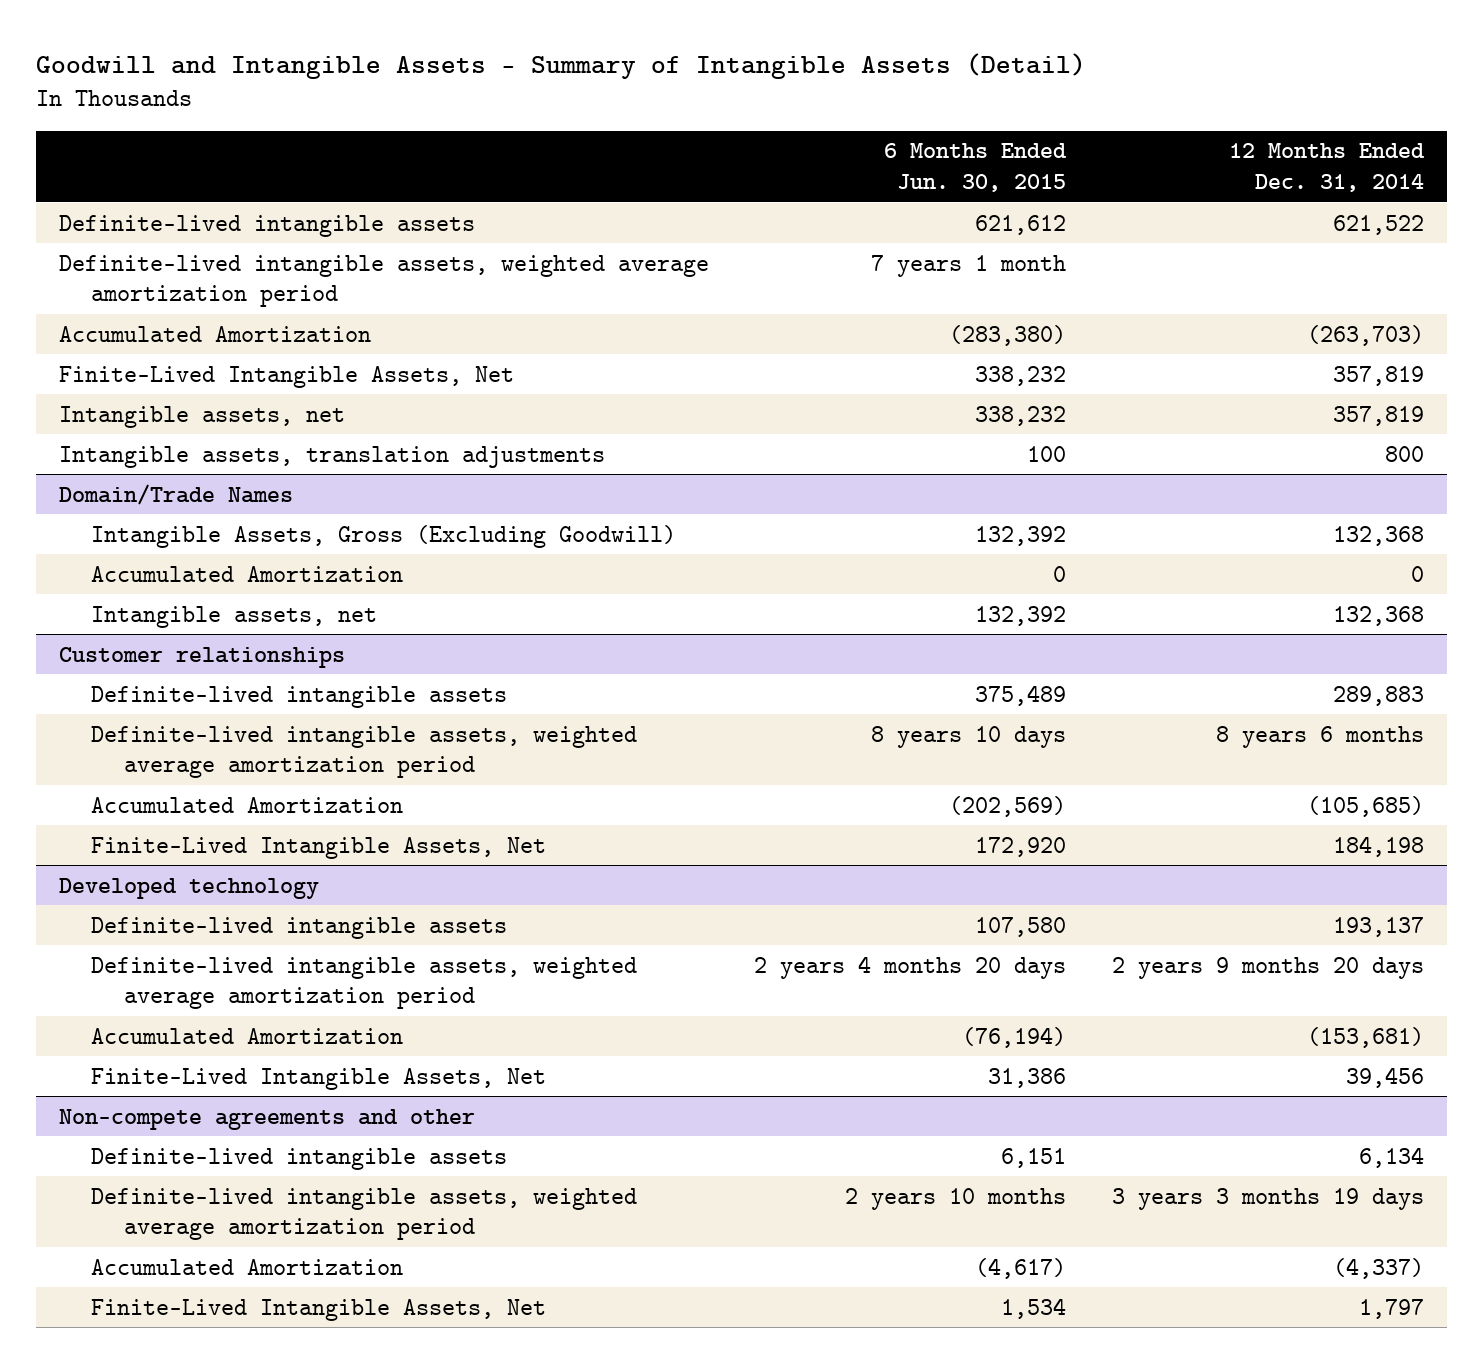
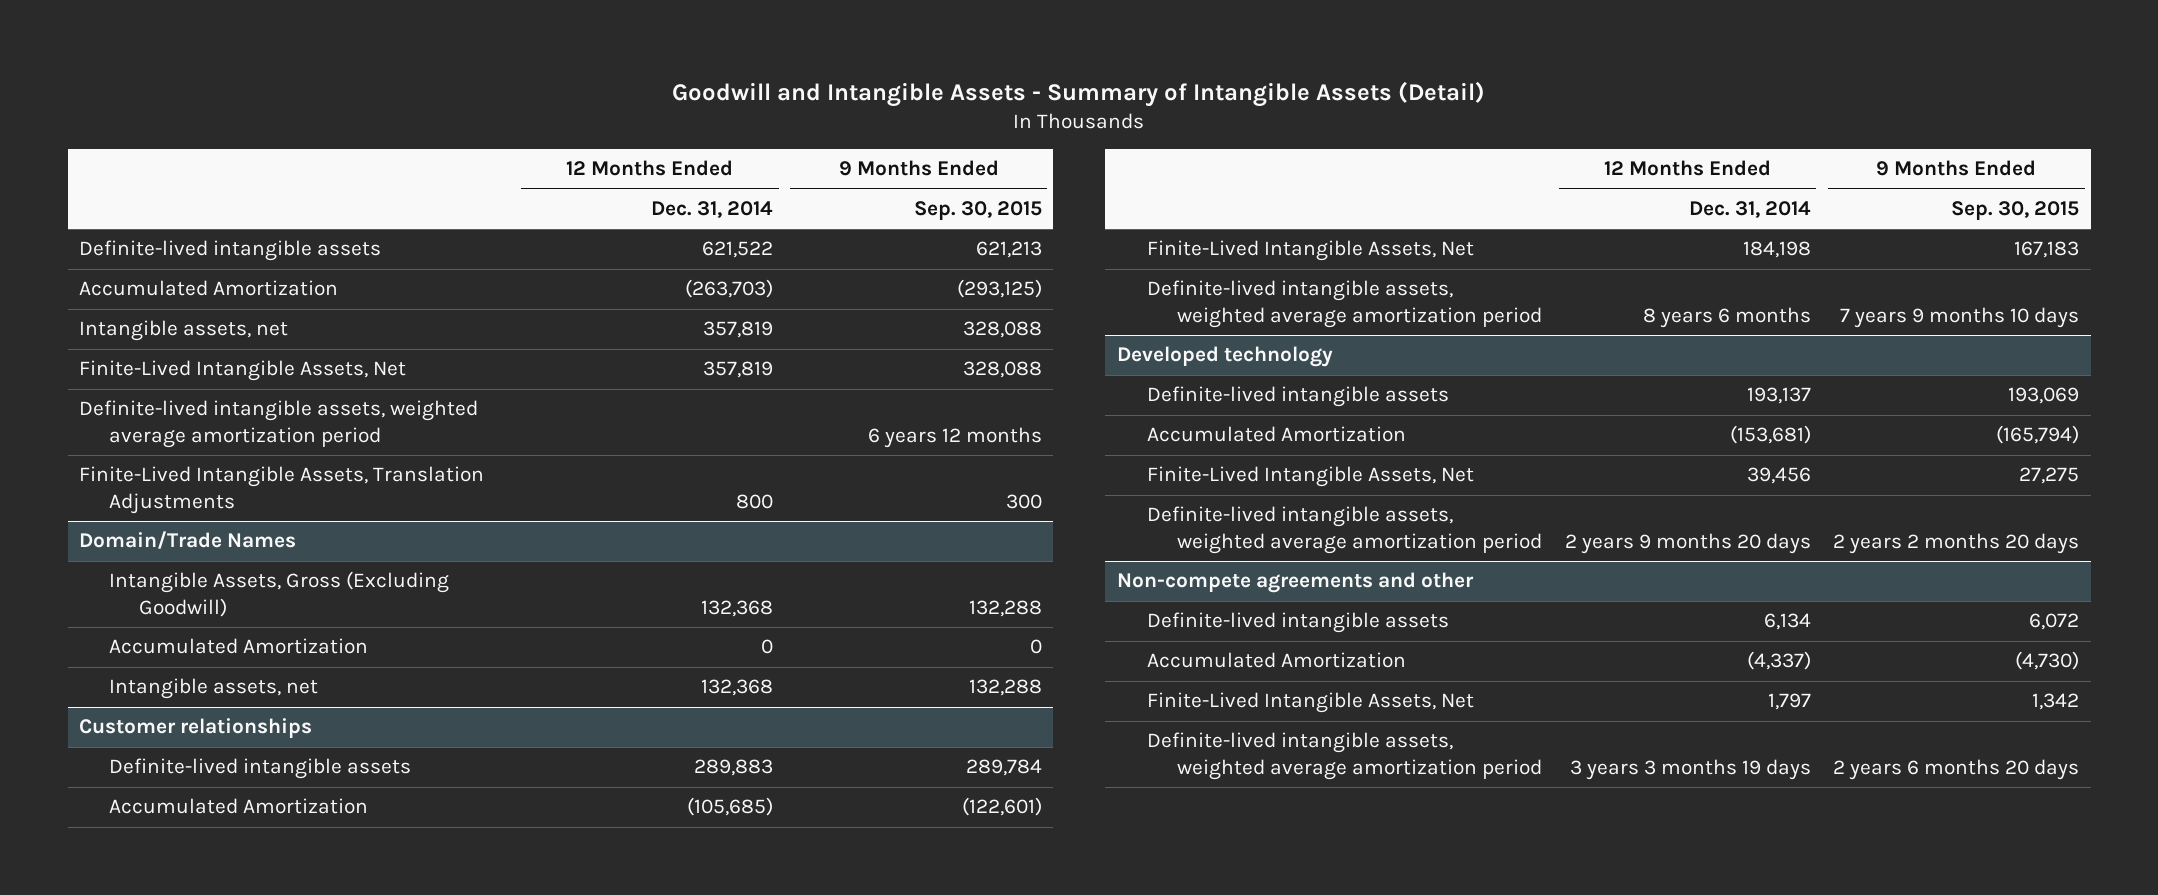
- | 6 Months Ended Jun. 30, 2015 | 12 Months Ended Dec. 31, 2014
+ | 12 Months Ended Dec. 31, 2014 | 9 Months Ended Sep. 30, 2015
- Intangible assets, translation adjustments | 100 | 800
moved down: Finite-Lived Intangible Assets, Net | 357,819 | 328,088
moved down: Definite-lived intangible assets, weighted average amortization period | | 6 years 12 months
+ Finite-Lived Intangible Assets, Translation Adjustments | 800 | 300
@ Customer relationships
moved down: Definite-lived intangible assets, weighted average amortization period | 8 years 6 months | 7 years 9 months 10 days
@ Developed technology
moved down: Definite-lived intangible assets, weighted average amortization period | 2 years 9 months 20 days | 2 years 2 months 20 days
@ Non-compete agreements and other
moved down: Definite-lived intangible assets, weighted average amortization period | 3 years 3 months 19 days | 2 years 6 months 20 days

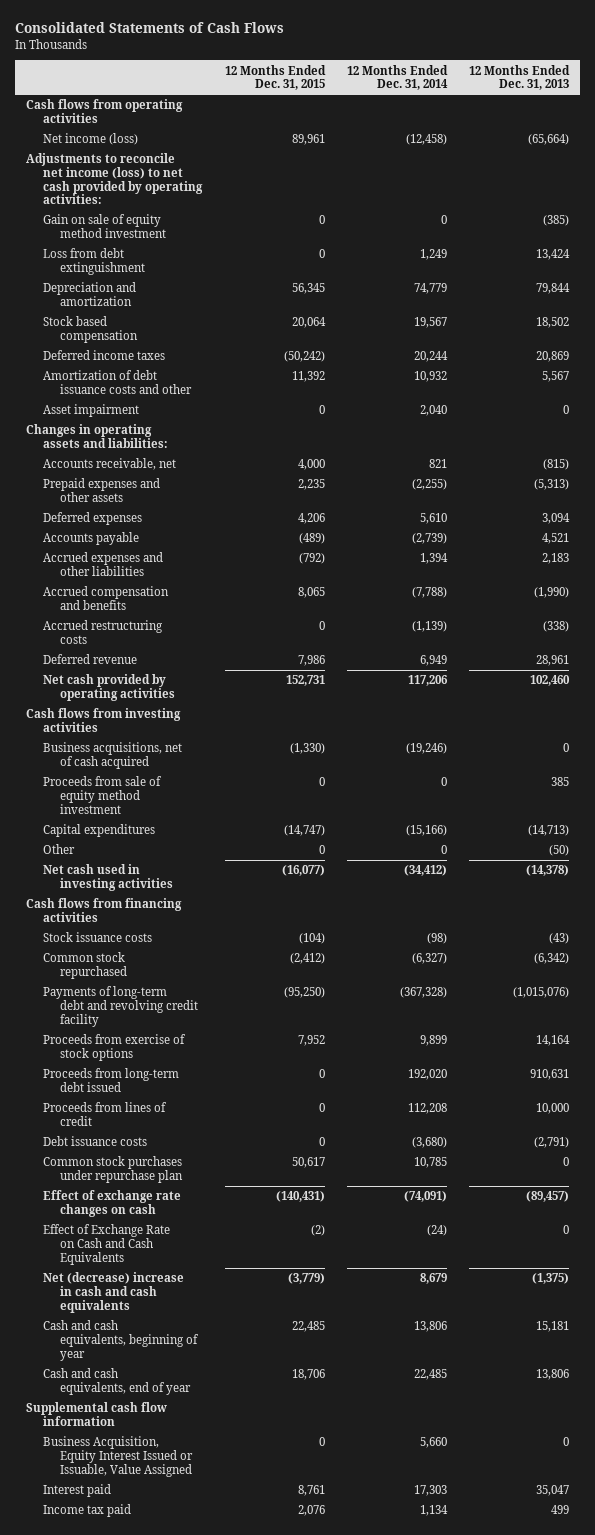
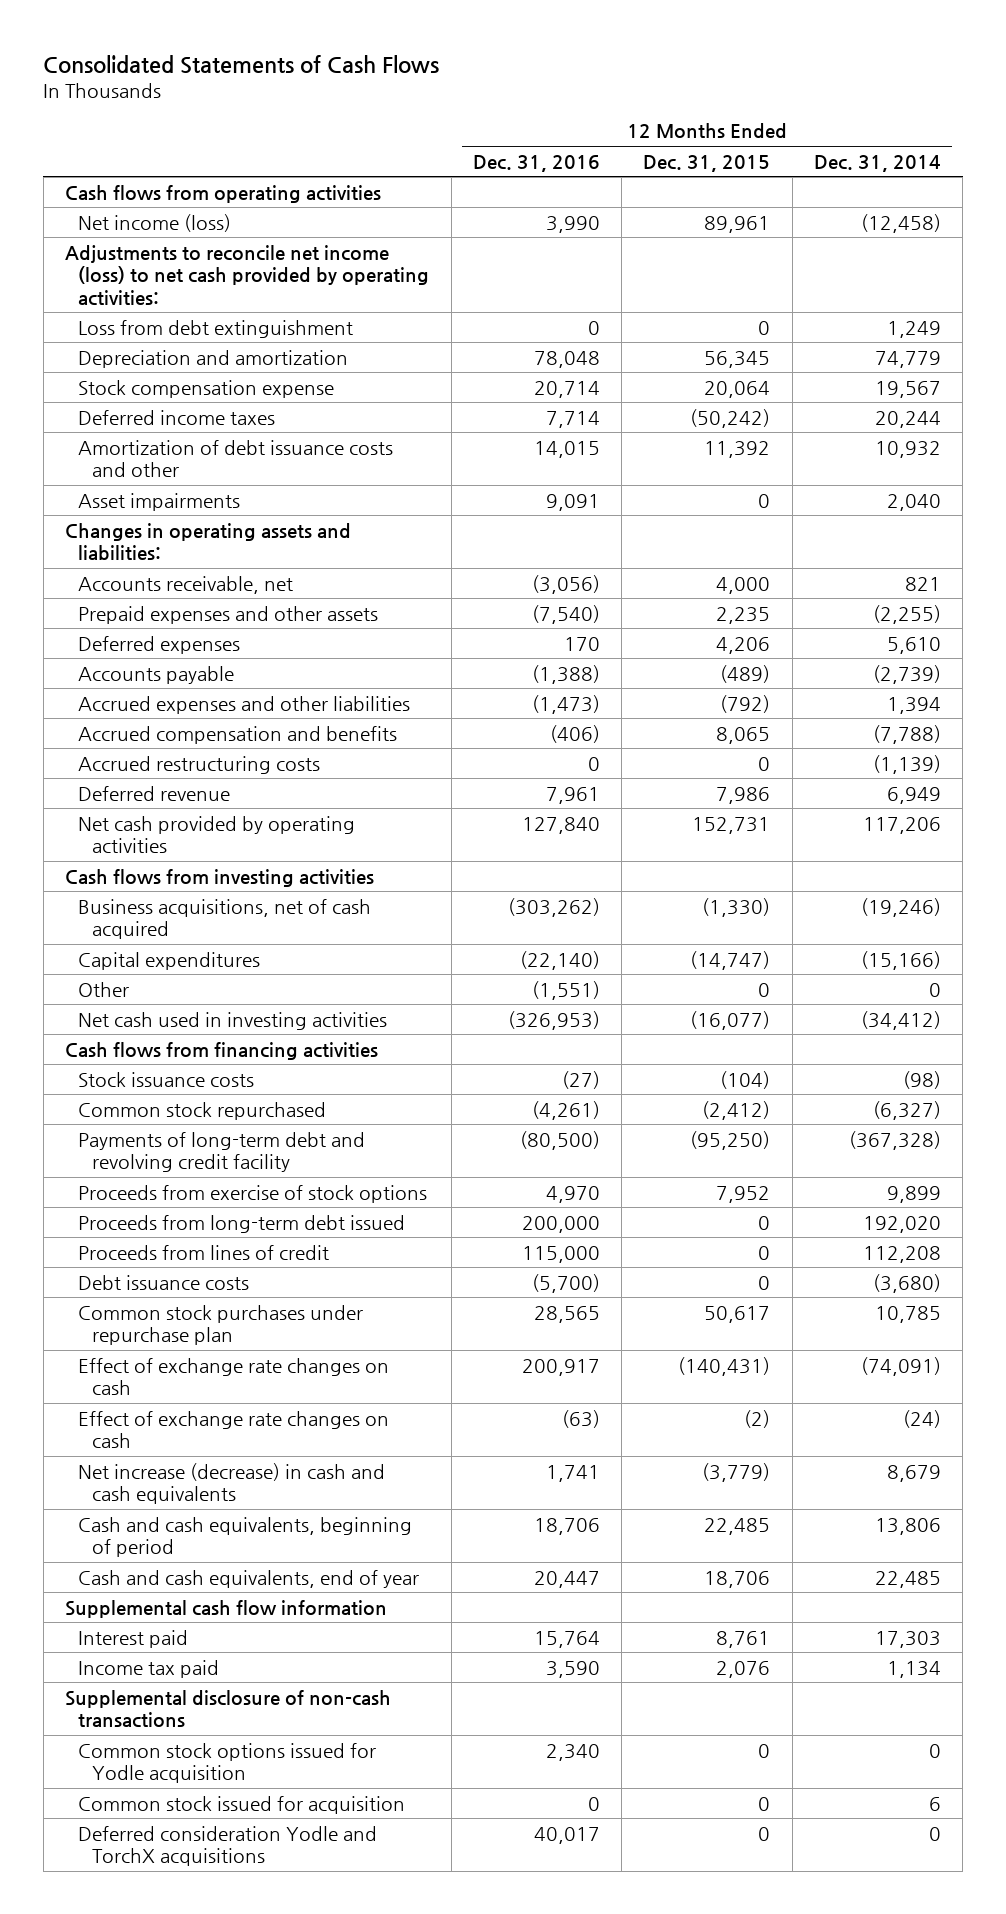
- | 12 Months Ended Dec. 31, 2015 | 12 Months Ended Dec. 31, 2014 | 12 Months Ended Dec. 31, 2013
+ | 12 Months Ended Dec. 31, 2016 | 12 Months Ended Dec. 31, 2015 | 12 Months Ended Dec. 31, 2014
- Gain on sale of equity method investment | 0 | 0 | (385)
- Stock based compensation | 20,064 | 19,567 | 18,502
+ Stock compensation expense | 20,714 | 20,064 | 19,567
- Asset impairment | 0 | 2,040 | 0
+ Asset impairments | 9,091 | 0 | 2,040
- Proceeds from sale of equity method investment | 0 | 0 | 385
- Effect of Exchange Rate on Cash and Cash Equivalents | (2) | (24) | 0
- Net (decrease) increase in cash and cash equivalents | (3,779) | 8,679 | (1,375)
- Cash and cash equivalents, beginning of year | 22,485 | 13,806 | 15,181
+ Effect of exchange rate changes on cash | (63) | (2) | (24)
+ Net increase (decrease) in cash and cash equivalents | 1,741 | (3,779) | 8,679
+ Cash and cash equivalents, beginning of period | 18,706 | 22,485 | 13,806
- Business Acquisition, Equity Interest Issued or Issuable, Value Assigned | 0 | 5,660 | 0
+ Supplemental disclosure of non-cash transactions
+ Common stock options issued for Yodle acquisition | 2,340 | 0 | 0
+ Common stock issued for acquisition | 0 | 0 | 6
+ Deferred consideration Yodle and TorchX acquisitions | 40,017 | 0 | 0

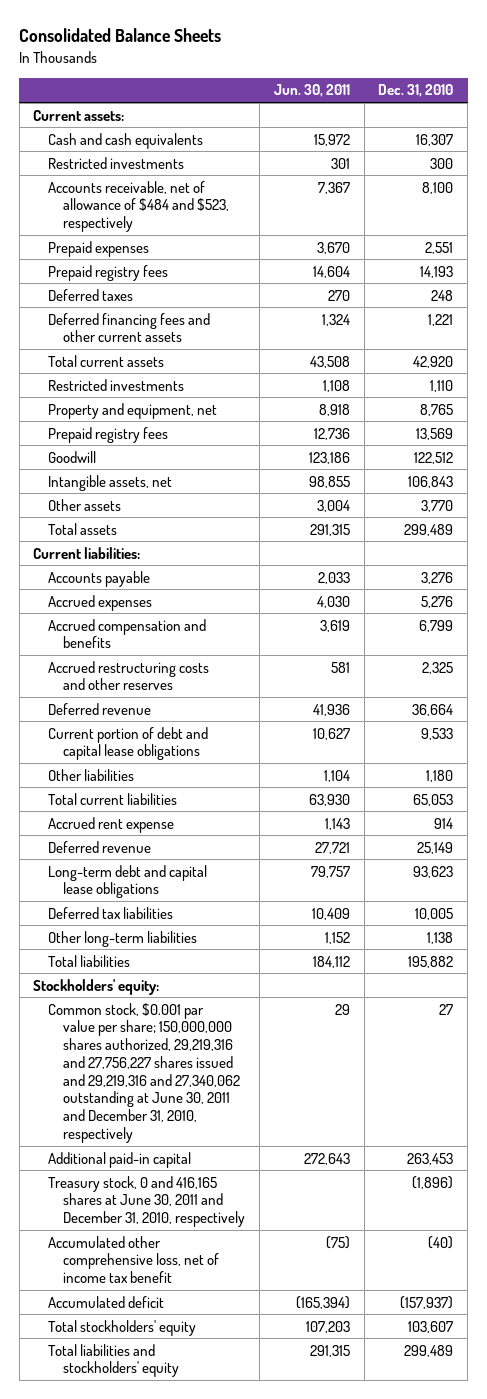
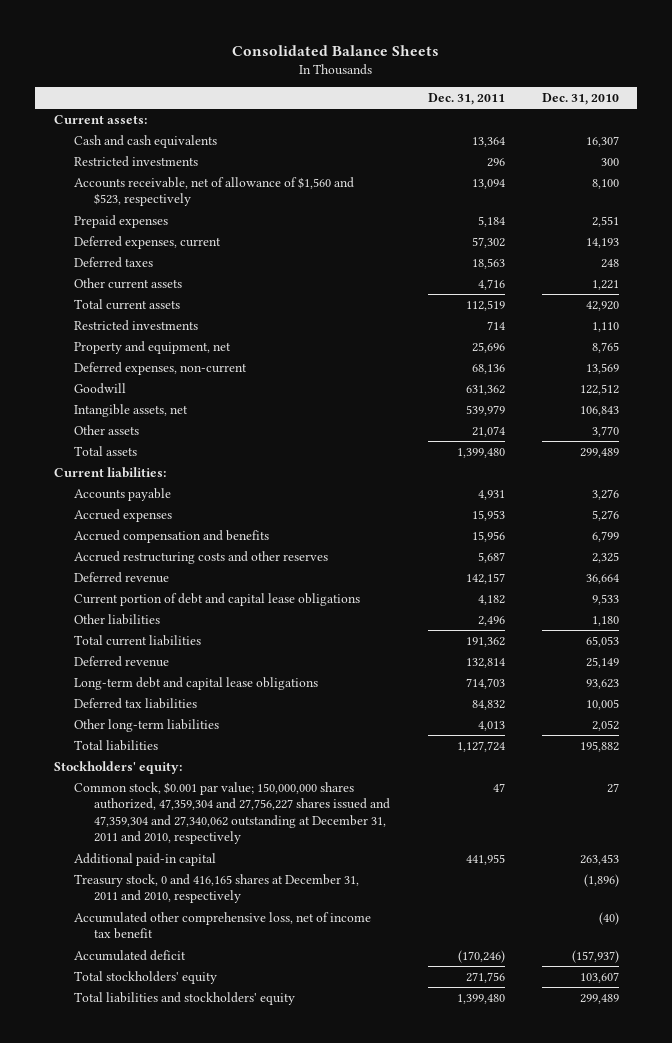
- | Jun. 30, 2011 | Dec. 31, 2010
+ | Dec. 31, 2011 | Dec. 31, 2010
- Accounts receivable, net of allowance of $484 and $523, respectively | 7,367 | 8,100
+ Accounts receivable, net of allowance of $1,560 and $523, respectively | 13,094 | 8,100
- Prepaid registry fees | 14,604 | 14,193
+ Deferred expenses, current | 57,302 | 14,193
- Deferred financing fees and other current assets | 1,324 | 1,221
+ Other current assets | 4,716 | 1,221
- Prepaid registry fees | 12,736 | 13,569
+ Deferred expenses, non-current | 68,136 | 13,569
- Accrued rent expense | 1,143 | 914
- Other long-term liabilities | 1,152 | 1,138
+ Other long-term liabilities | 4,013 | 2,052
- Common stock, $0.001 par value per share; 150,000,000 shares authorized, 29,219,316 and 27,756,227 shares issued and 29,219,316 and 27,340,062 outstanding at June 30, 2011 and December 31, 2010, respectively | 29 | 27
+ Common stock, $0.001 par value; 150,000,000 shares authorized, 47,359,304 and 27,756,227 shares issued and 47,359,304 and 27,340,062 outstanding at December 31, 2011 and 2010, respectively | 47 | 27
- Treasury stock, 0 and 416,165 shares at June 30, 2011 and December 31, 2010, respectively | | (1,896)
+ Treasury stock, 0 and 416,165 shares at December 31, 2011 and 2010, respectively | | (1,896)

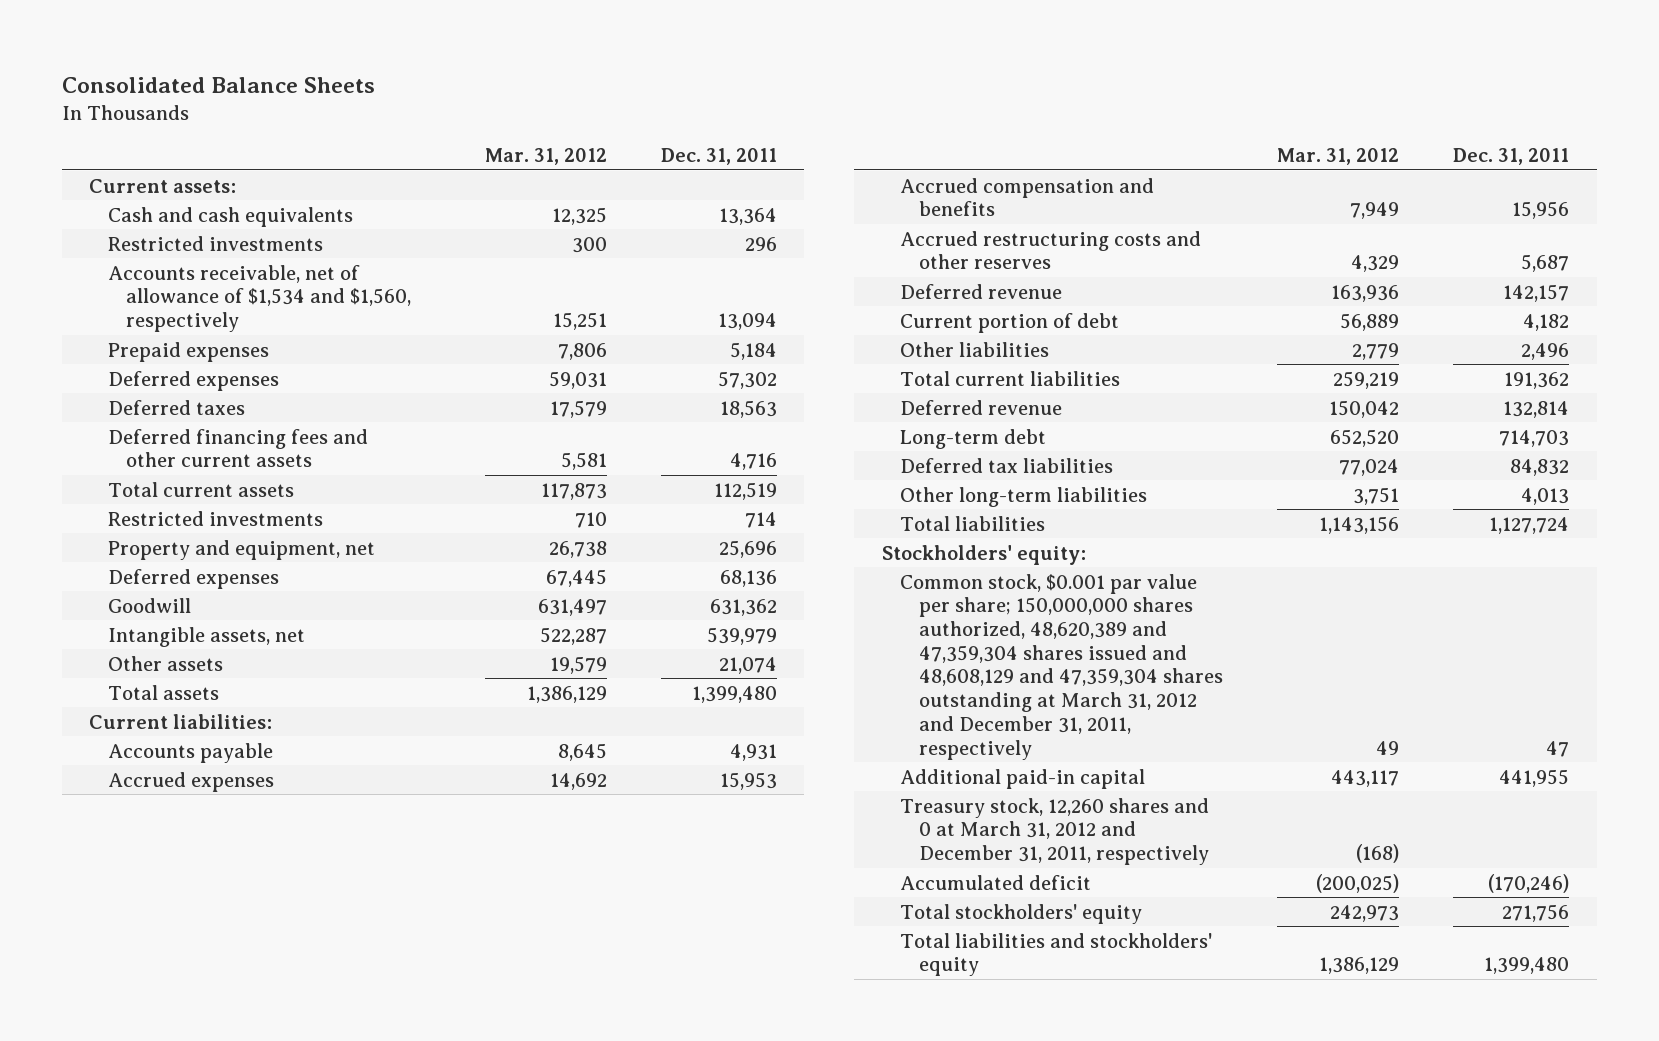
- | Dec. 31, 2011 | Dec. 31, 2010
+ | Mar. 31, 2012 | Dec. 31, 2011
- Accounts receivable, net of allowance of $1,560 and $523, respectively | 13,094 | 8,100
+ Accounts receivable, net of allowance of $1,534 and $1,560, respectively | 15,251 | 13,094
- Deferred expenses, current | 57,302 | 14,193
+ Deferred expenses | 59,031 | 57,302
- Other current assets | 4,716 | 1,221
+ Deferred financing fees and other current assets | 5,581 | 4,716
- Deferred expenses, non-current | 68,136 | 13,569
+ Deferred expenses | 67,445 | 68,136
- Current portion of debt and capital lease obligations | 4,182 | 9,533
+ Current portion of debt | 56,889 | 4,182
- Long-term debt and capital lease obligations | 714,703 | 93,623
+ Long-term debt | 652,520 | 714,703
- Common stock, $0.001 par value; 150,000,000 shares authorized, 47,359,304 and 27,756,227 shares issued and 47,359,304 and 27,340,062 outstanding at December 31, 2011 and 2010, respectively | 47 | 27
+ Common stock, $0.001 par value per share; 150,000,000 shares authorized, 48,620,389 and 47,359,304 shares issued and 48,608,129 and 47,359,304 shares outstanding at March 31, 2012 and December 31, 2011, respectively | 49 | 47
- Treasury stock, 0 and 416,165 shares at December 31, 2011 and 2010, respectively | | (1,896)
- Accumulated other comprehensive loss, net of income tax benefit | | (40)
+ Treasury stock, 12,260 shares and 0 at March 31, 2012 and December 31, 2011, respectively | (168) |

